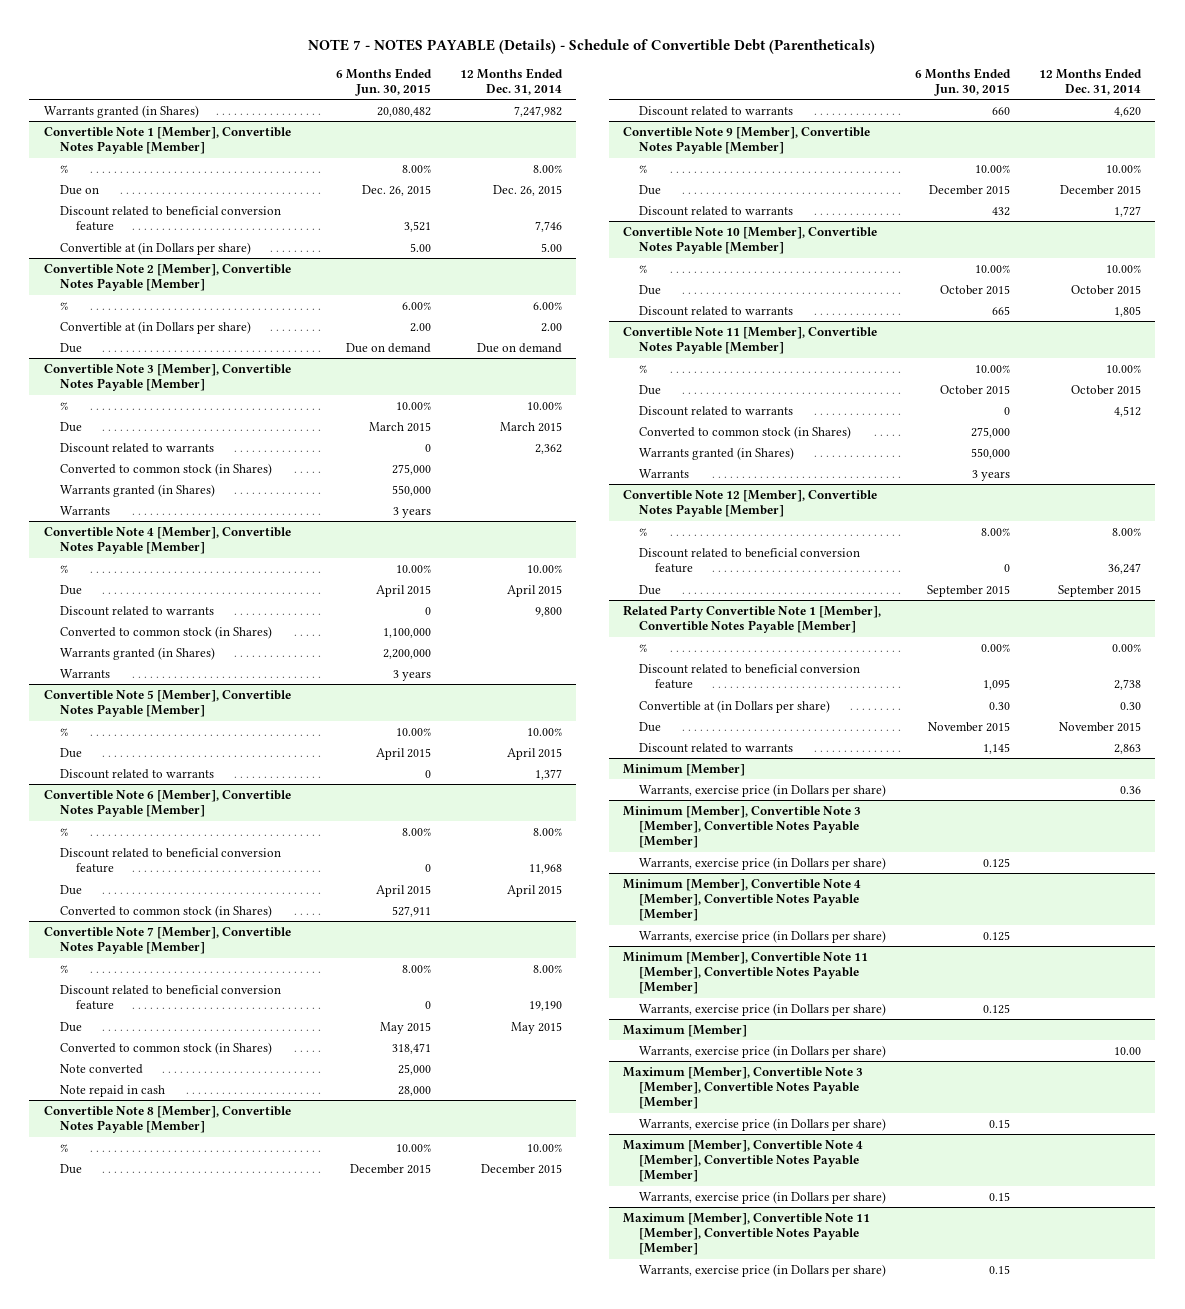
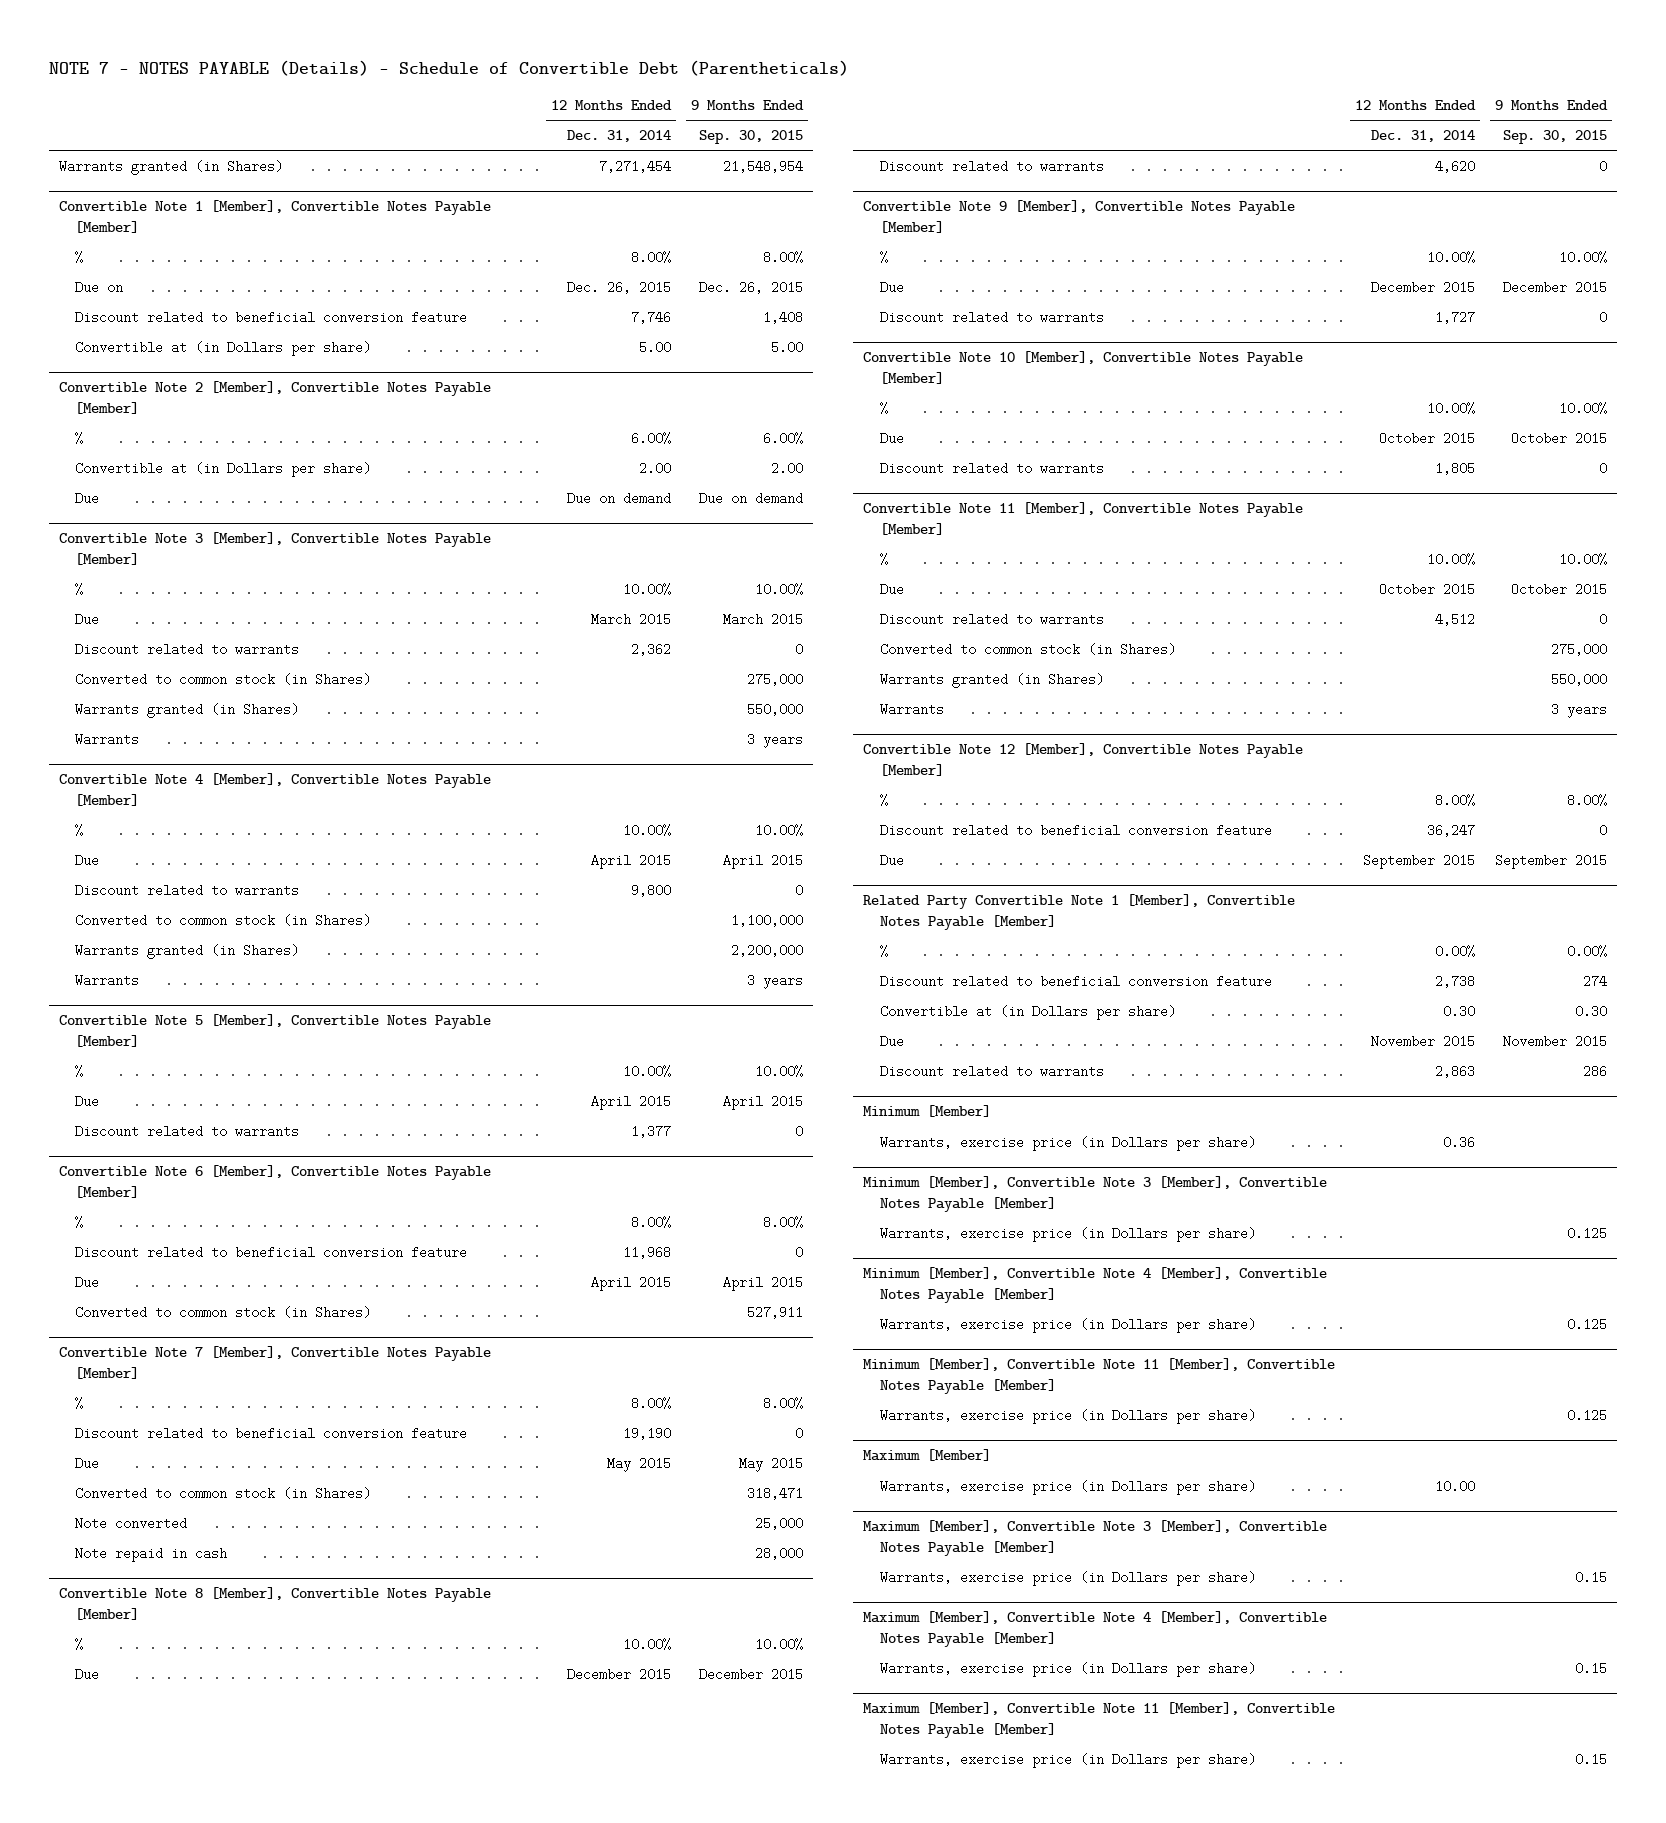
- | 6 Months Ended Jun. 30, 2015 | 12 Months Ended Dec. 31, 2014
+ | 12 Months Ended Dec. 31, 2014 | 9 Months Ended Sep. 30, 2015
- Warrants granted (in Shares) | 20,080,482 | 7,247,982
+ Warrants granted (in Shares) | 7,271,454 | 21,548,954

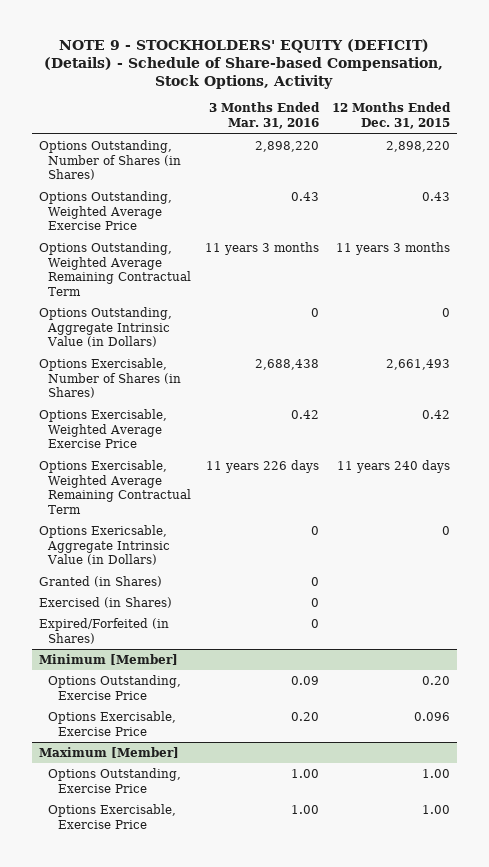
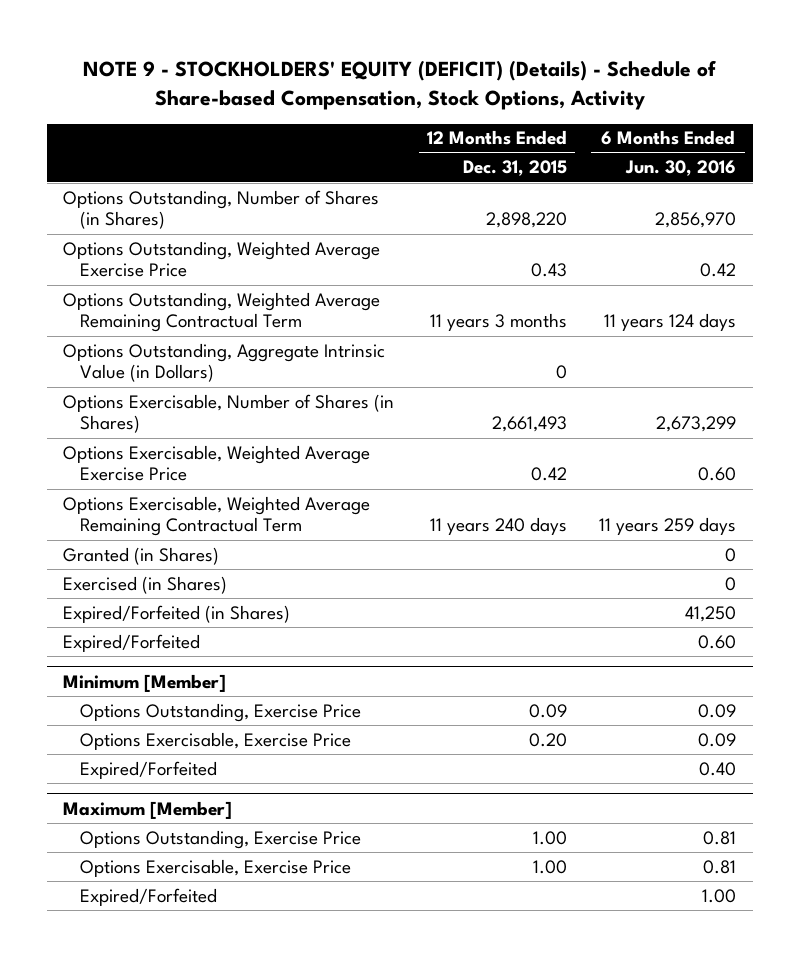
- | 3 Months Ended Mar. 31, 2016 | 12 Months Ended Dec. 31, 2015
+ | 12 Months Ended Dec. 31, 2015 | 6 Months Ended Jun. 30, 2016
- Options Exericsable, Aggregate Intrinsic Value (in Dollars) | 0 | 0
+ Expired/Forfeited | | 0.60
@ Minimum [Member]
- Options Outstanding, Exercise Price | 0.09 | 0.20
- Options Exercisable, Exercise Price | 0.20 | 0.096
+ Options Outstanding, Exercise Price | 0.09 | 0.09
+ Options Exercisable, Exercise Price | 0.20 | 0.09
+ Expired/Forfeited | | 0.40
@ Maximum [Member]
+ Expired/Forfeited | | 1.00

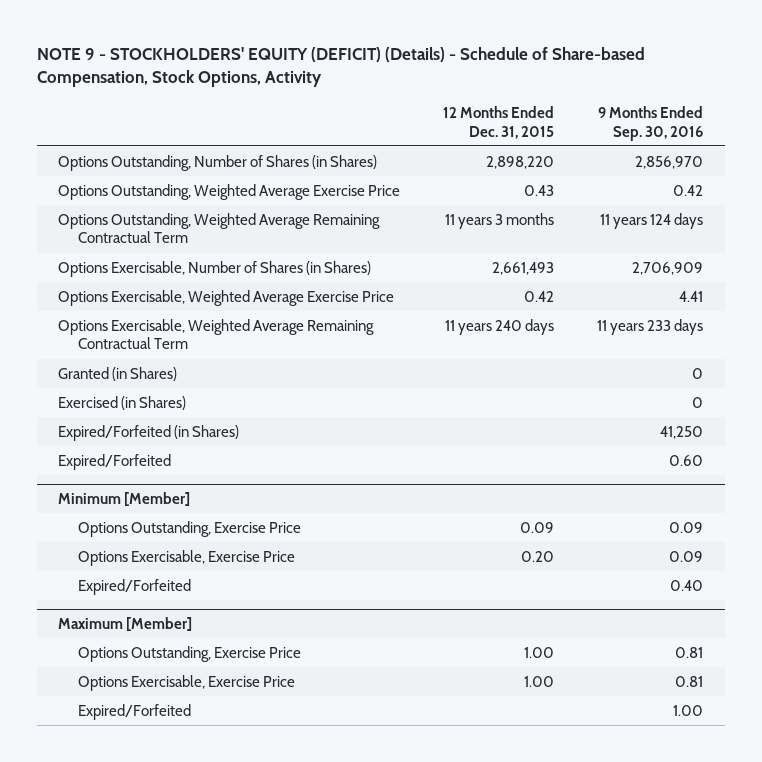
- | 12 Months Ended Dec. 31, 2015 | 6 Months Ended Jun. 30, 2016
+ | 12 Months Ended Dec. 31, 2015 | 9 Months Ended Sep. 30, 2016
- Options Outstanding, Aggregate Intrinsic Value (in Dollars) | 0 |

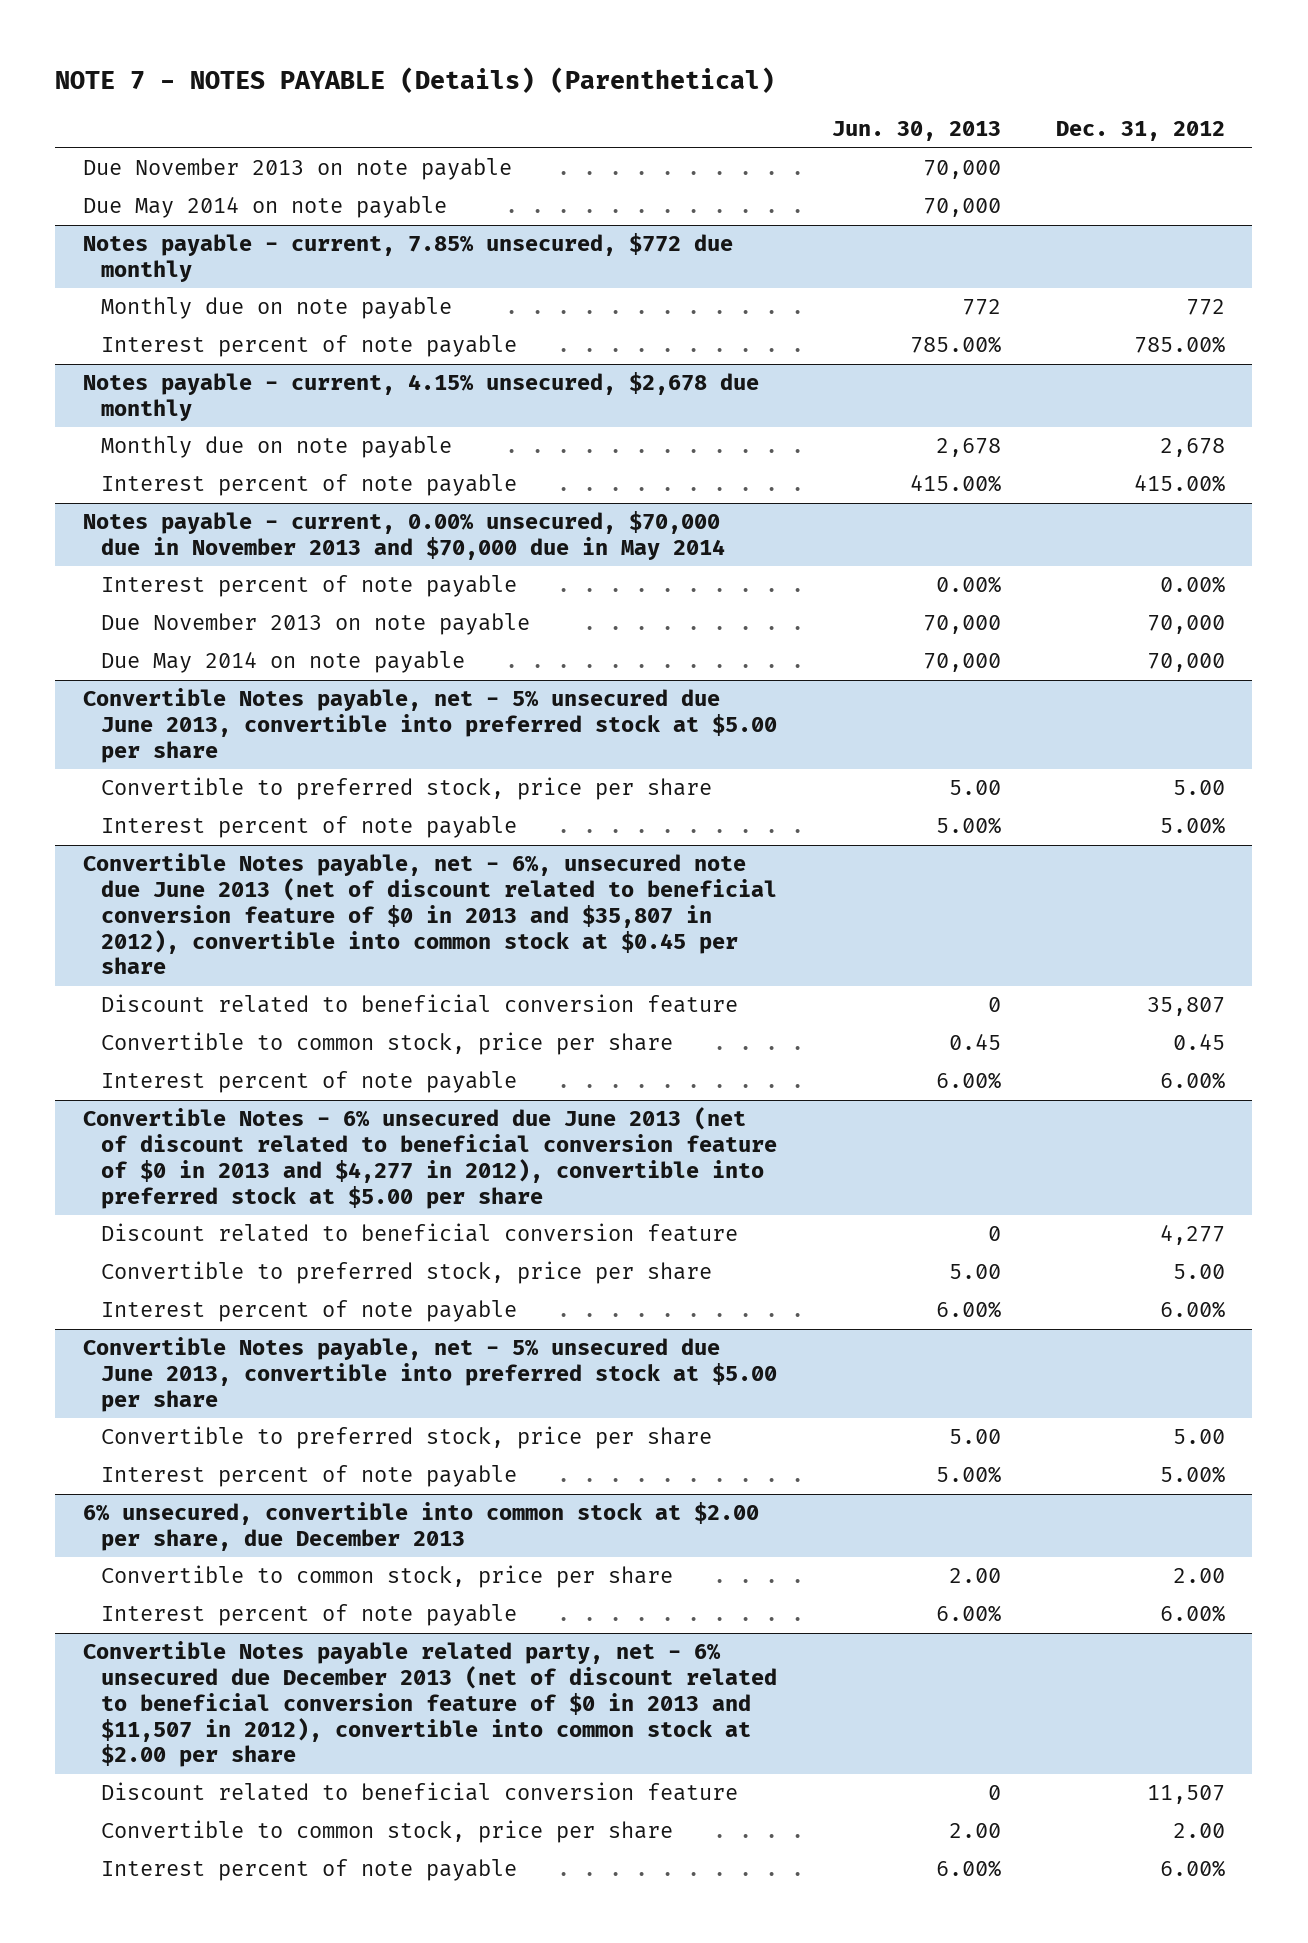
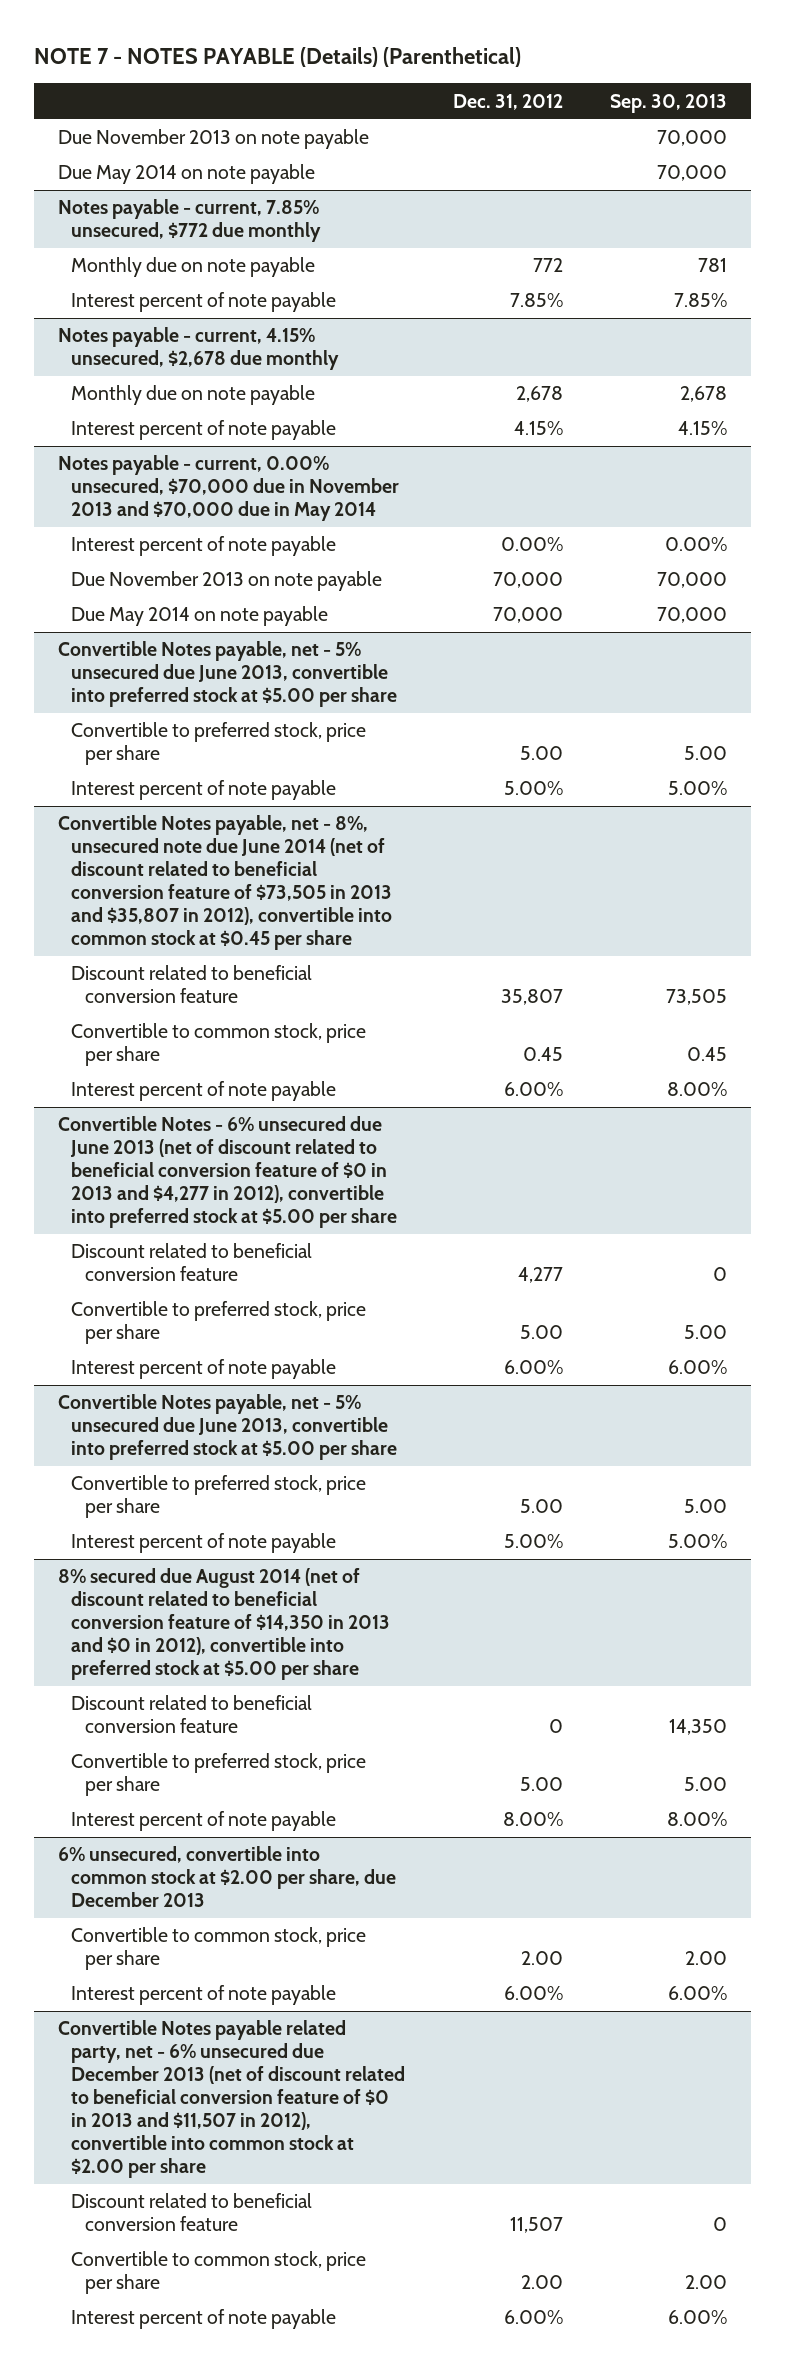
- | Jun. 30, 2013 | Dec. 31, 2012
+ | Dec. 31, 2012 | Sep. 30, 2013
@ Notes payable - current, 7.85% unsecured, $772 due monthly
- Interest percent of note payable | 785.00% | 785.00%
+ Interest percent of note payable | 7.85% | 7.85%
@ Notes payable - current, 4.15% unsecured, $2,678 due monthly
- Interest percent of note payable | 415.00% | 415.00%
+ Interest percent of note payable | 4.15% | 4.15%
- Convertible Notes payable, net - 6%, unsecured note due June 2013 (net of discount related to beneficial conversion feature of $0 in 2013 and $35,807 in 2012), convertible into common stock at $0.45 per share
+ Convertible Notes payable, net - 8%, unsecured note due June 2014 (net of discount related to beneficial conversion feature of $73,505 in 2013 and $35,807 in 2012), convertible into common stock at $0.45 per share
+ 8% secured due August 2014 (net of discount related to beneficial conversion feature of $14,350 in 2013 and $0 in 2012), convertible into preferred stock at $5.00 per share
+ Discount related to beneficial conversion feature | 0 | 14,350
+ Convertible to preferred stock, price per share | 5.00 | 5.00
+ Interest percent of note payable | 8.00% | 8.00%

